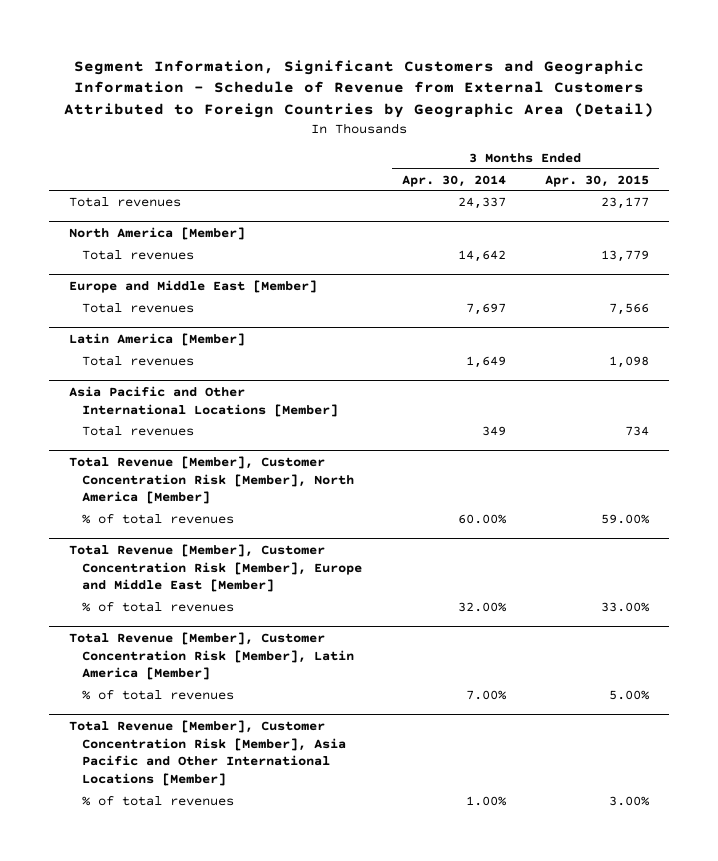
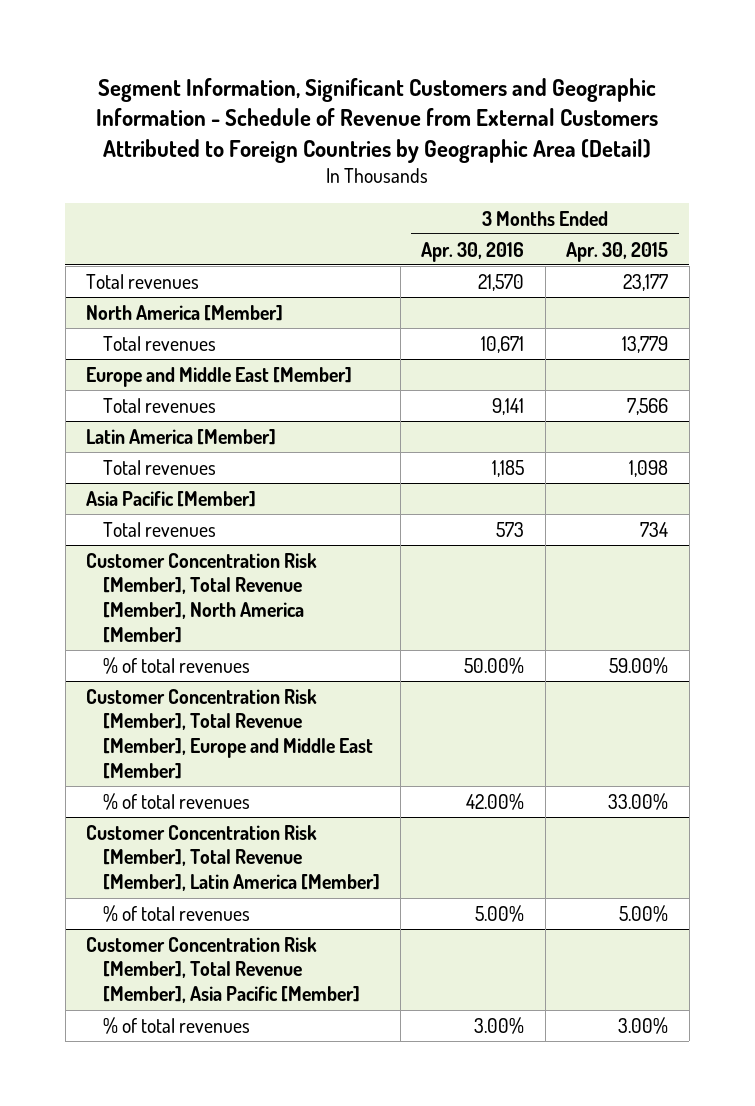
- | 3 Months Ended Apr. 30, 2014 | 3 Months Ended Apr. 30, 2015
+ | 3 Months Ended Apr. 30, 2016 | 3 Months Ended Apr. 30, 2015
- Asia Pacific and Other International Locations [Member]
+ Asia Pacific [Member]
- Total Revenue [Member], Customer Concentration Risk [Member], North America [Member]
+ Customer Concentration Risk [Member], Total Revenue [Member], North America [Member]
- Total Revenue [Member], Customer Concentration Risk [Member], Europe and Middle East [Member]
+ Customer Concentration Risk [Member], Total Revenue [Member], Europe and Middle East [Member]
- Total Revenue [Member], Customer Concentration Risk [Member], Latin America [Member]
+ Customer Concentration Risk [Member], Total Revenue [Member], Latin America [Member]
- Total Revenue [Member], Customer Concentration Risk [Member], Asia Pacific and Other International Locations [Member]
+ Customer Concentration Risk [Member], Total Revenue [Member], Asia Pacific [Member]

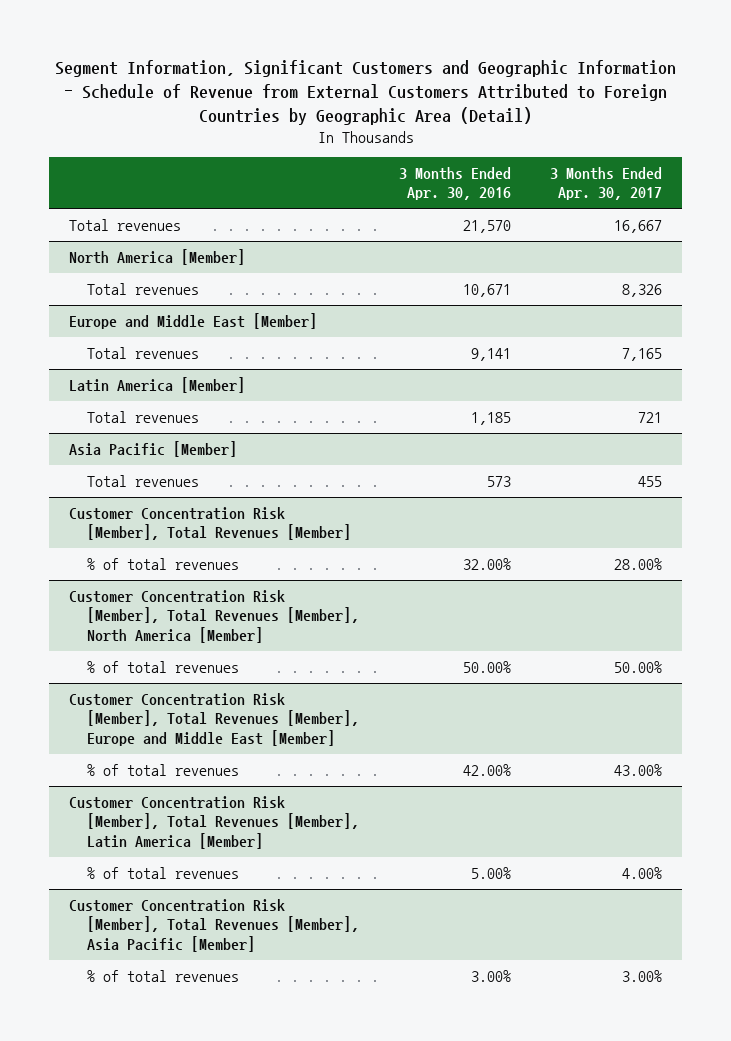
- | 3 Months Ended Apr. 30, 2016 | 3 Months Ended Apr. 30, 2015
+ | 3 Months Ended Apr. 30, 2016 | 3 Months Ended Apr. 30, 2017
- Customer Concentration Risk [Member], Total Revenue [Member], North America [Member]
+ Customer Concentration Risk [Member], Total Revenues [Member]
+ % of total revenues | 32.00% | 28.00%
+ Customer Concentration Risk [Member], Total Revenues [Member], North America [Member]
- Customer Concentration Risk [Member], Total Revenue [Member], Europe and Middle East [Member]
+ Customer Concentration Risk [Member], Total Revenues [Member], Europe and Middle East [Member]
- Customer Concentration Risk [Member], Total Revenue [Member], Latin America [Member]
+ Customer Concentration Risk [Member], Total Revenues [Member], Latin America [Member]
- Customer Concentration Risk [Member], Total Revenue [Member], Asia Pacific [Member]
+ Customer Concentration Risk [Member], Total Revenues [Member], Asia Pacific [Member]

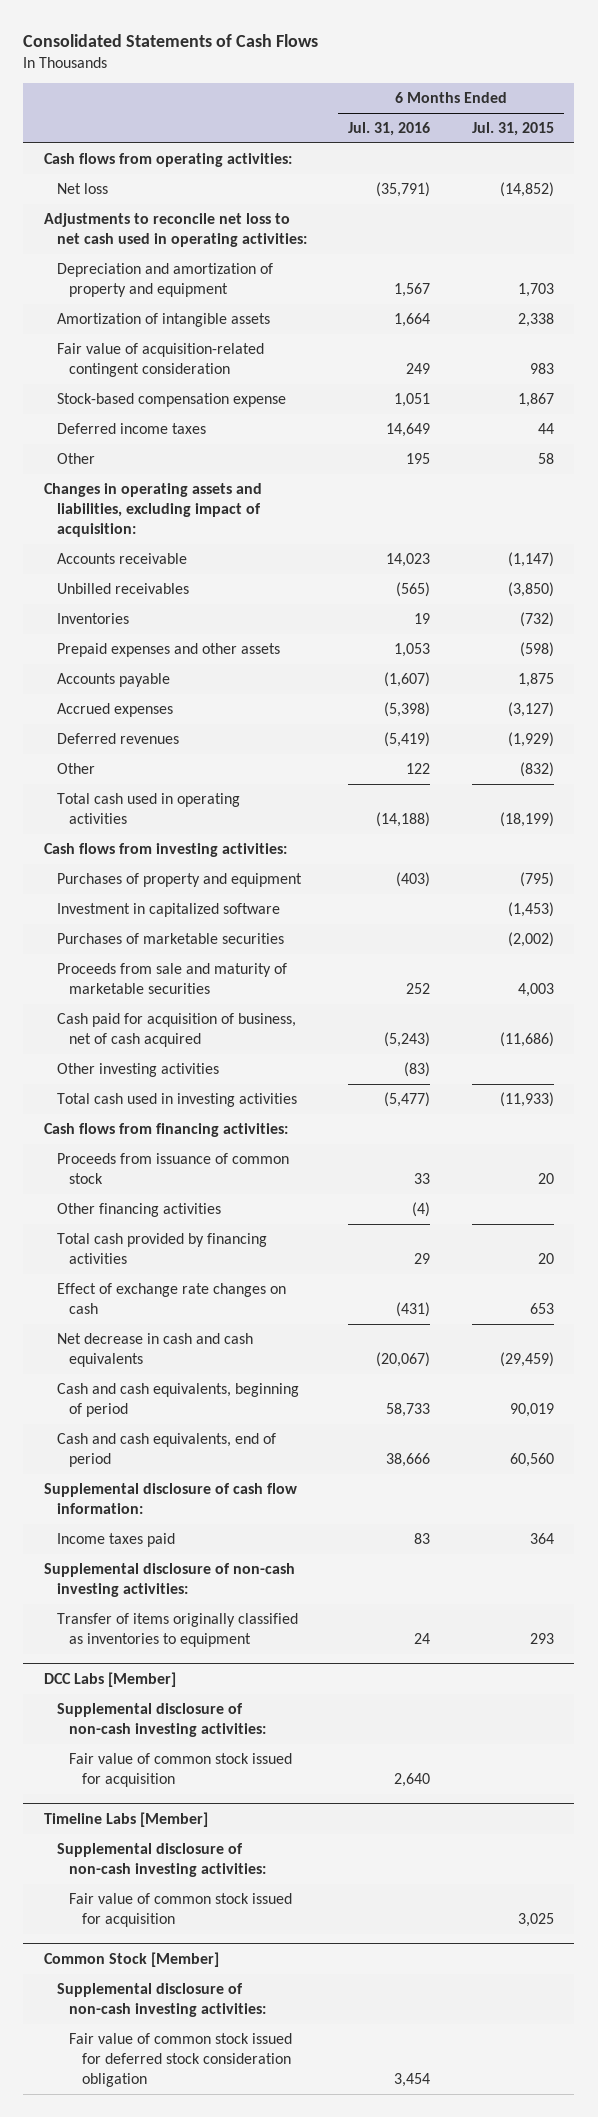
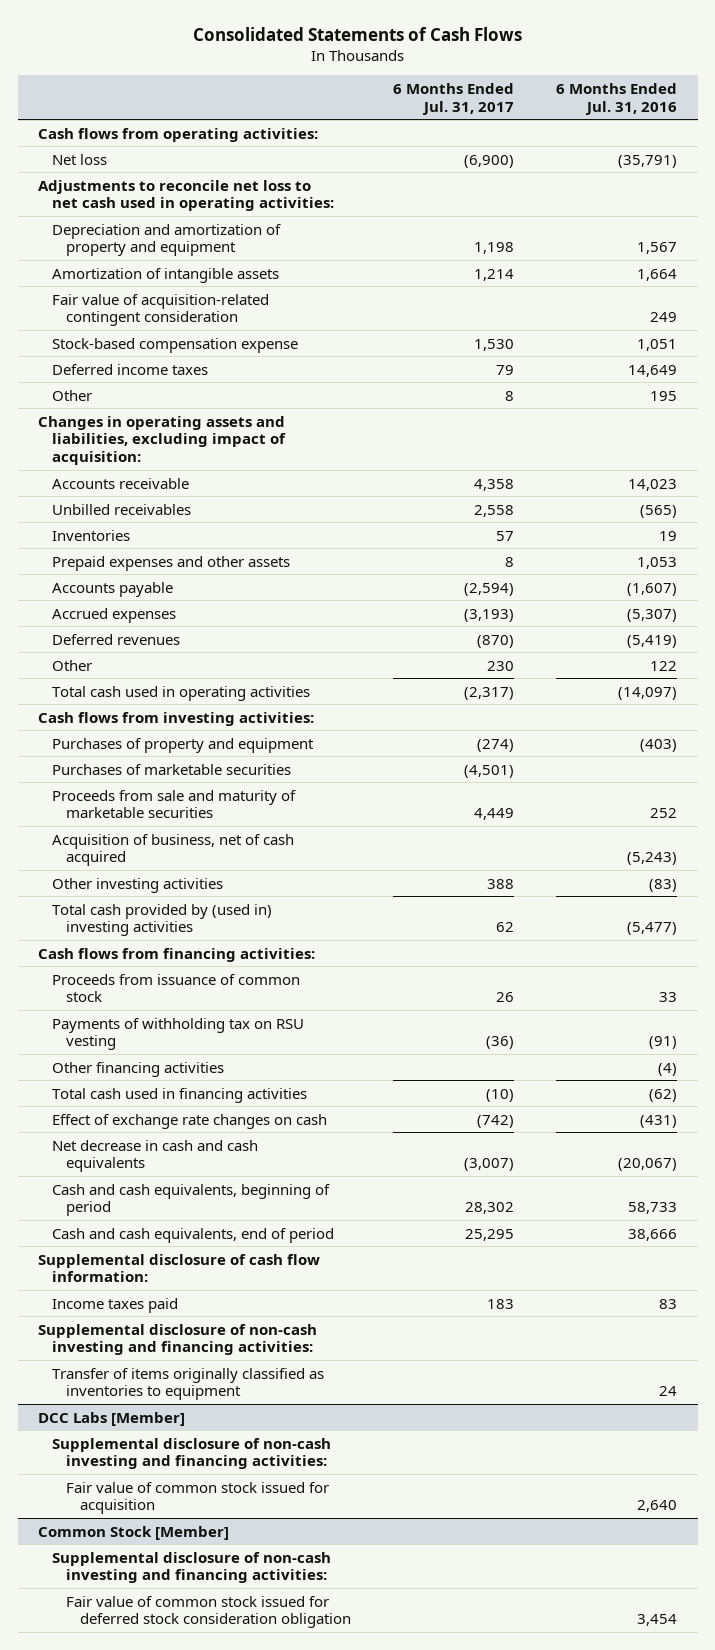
- | 6 Months Ended Jul. 31, 2016 | 6 Months Ended Jul. 31, 2015
+ | 6 Months Ended Jul. 31, 2017 | 6 Months Ended Jul. 31, 2016
- Accrued expenses | (5,398) | (3,127)
+ Accrued expenses | (3,193) | (5,307)
- Total cash used in operating activities | (14,188) | (18,199)
+ Total cash used in operating activities | (2,317) | (14,097)
- Investment in capitalized software | | (1,453)
- Cash paid for acquisition of business, net of cash acquired | (5,243) | (11,686)
+ Acquisition of business, net of cash acquired | | (5,243)
- Total cash used in investing activities | (5,477) | (11,933)
+ Total cash provided by (used in) investing activities | 62 | (5,477)
+ Payments of withholding tax on RSU vesting | (36) | (91)
- Total cash provided by financing activities | 29 | 20
+ Total cash used in financing activities | (10) | (62)
- Supplemental disclosure of non-cash investing activities:
+ Supplemental disclosure of non-cash investing and financing activities:
@ DCC Labs [Member]
- Supplemental disclosure of non-cash investing activities:
+ Supplemental disclosure of non-cash investing and financing activities:
- Timeline Labs [Member]
- Supplemental disclosure of non-cash investing activities:
- Fair value of common stock issued for acquisition | | 3,025
@ Common Stock [Member]
- Supplemental disclosure of non-cash investing activities:
+ Supplemental disclosure of non-cash investing and financing activities:

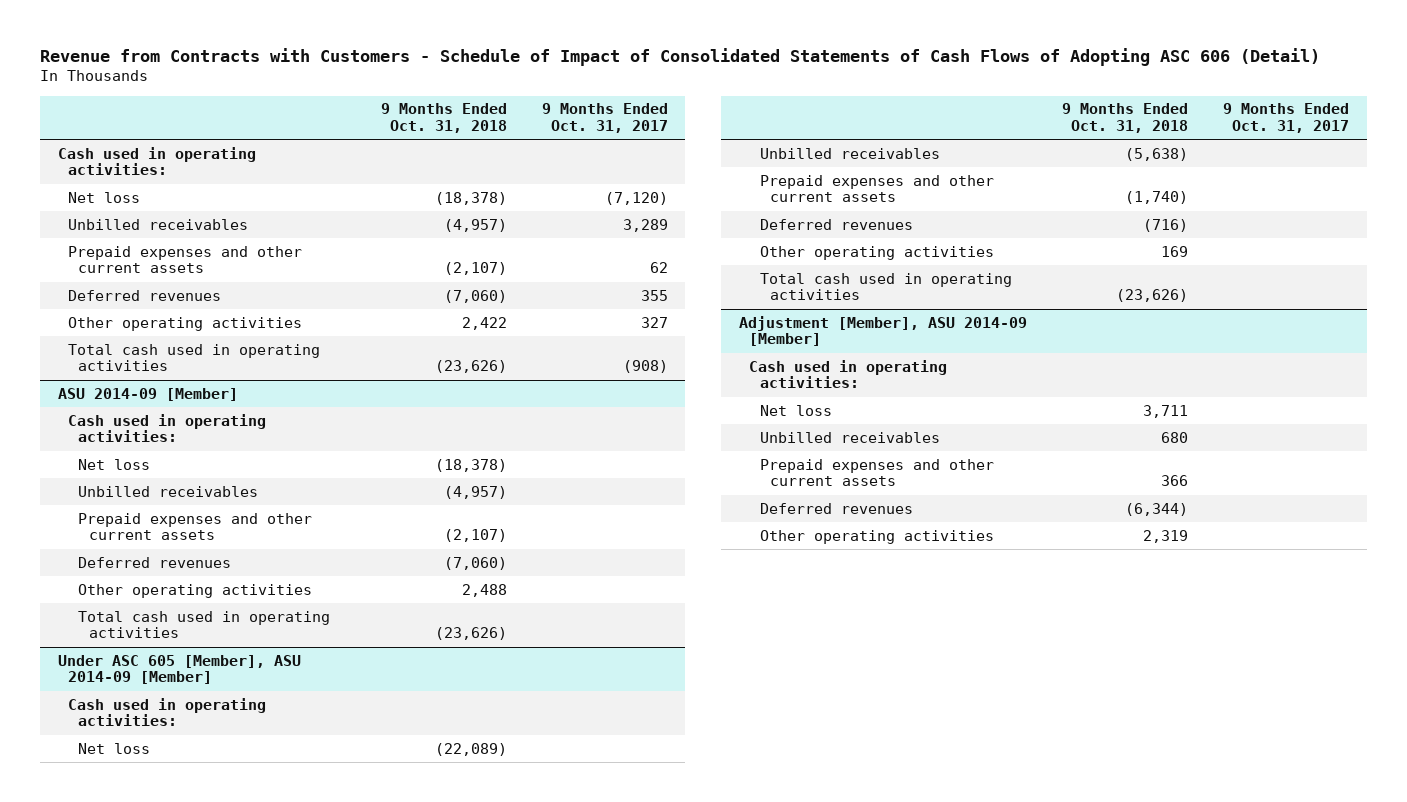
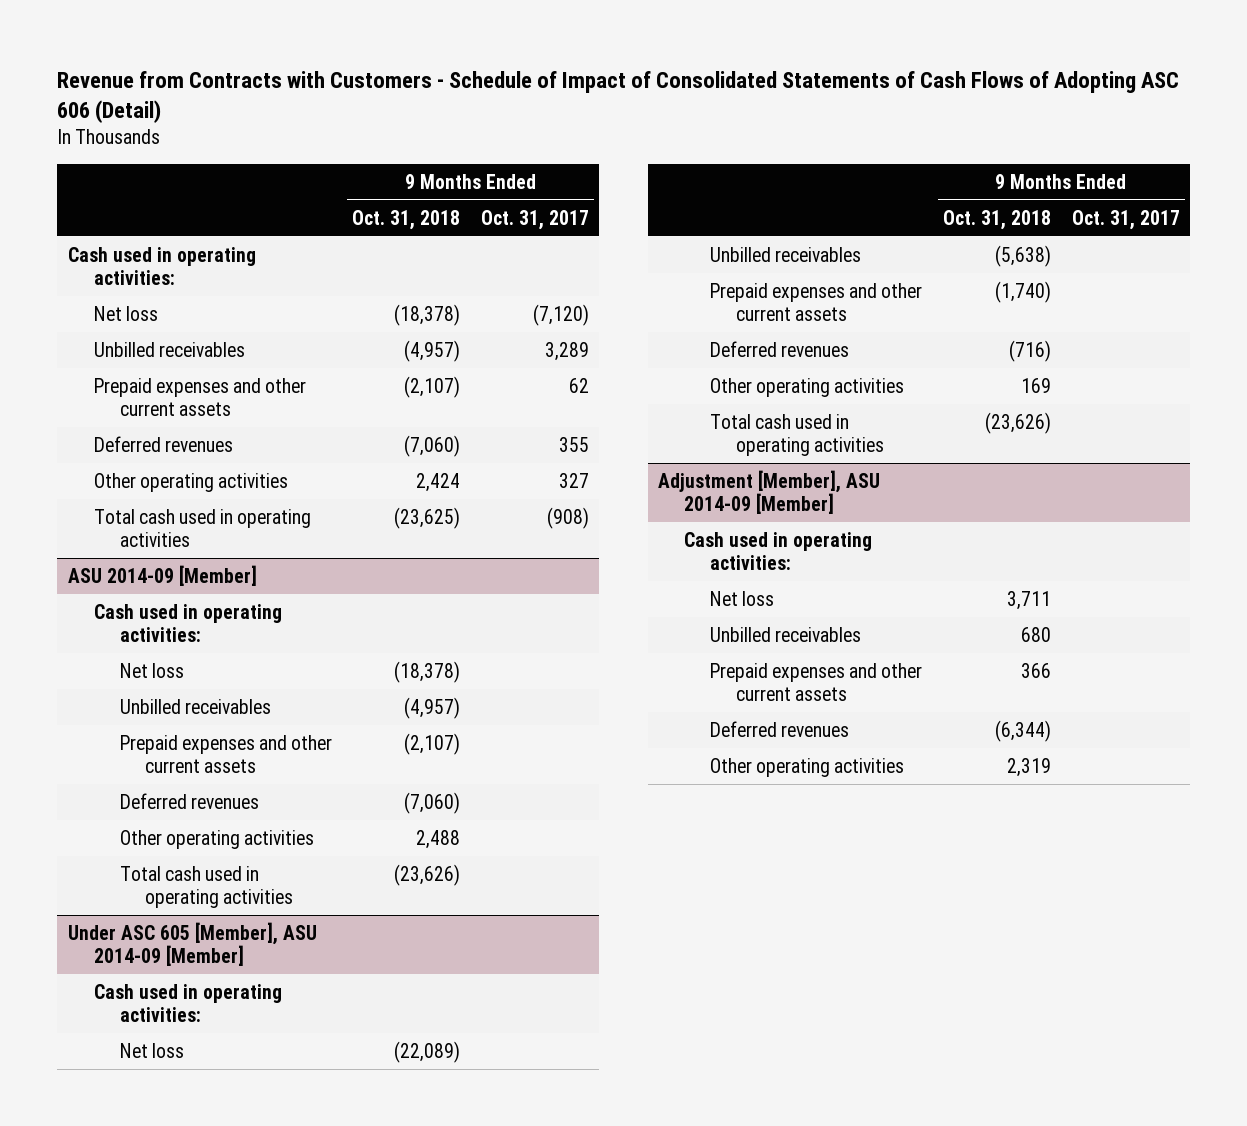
- Other operating activities | 2,422 | 327
- Total cash used in operating activities | (23,626) | (908)
+ Other operating activities | 2,424 | 327
+ Total cash used in operating activities | (23,625) | (908)

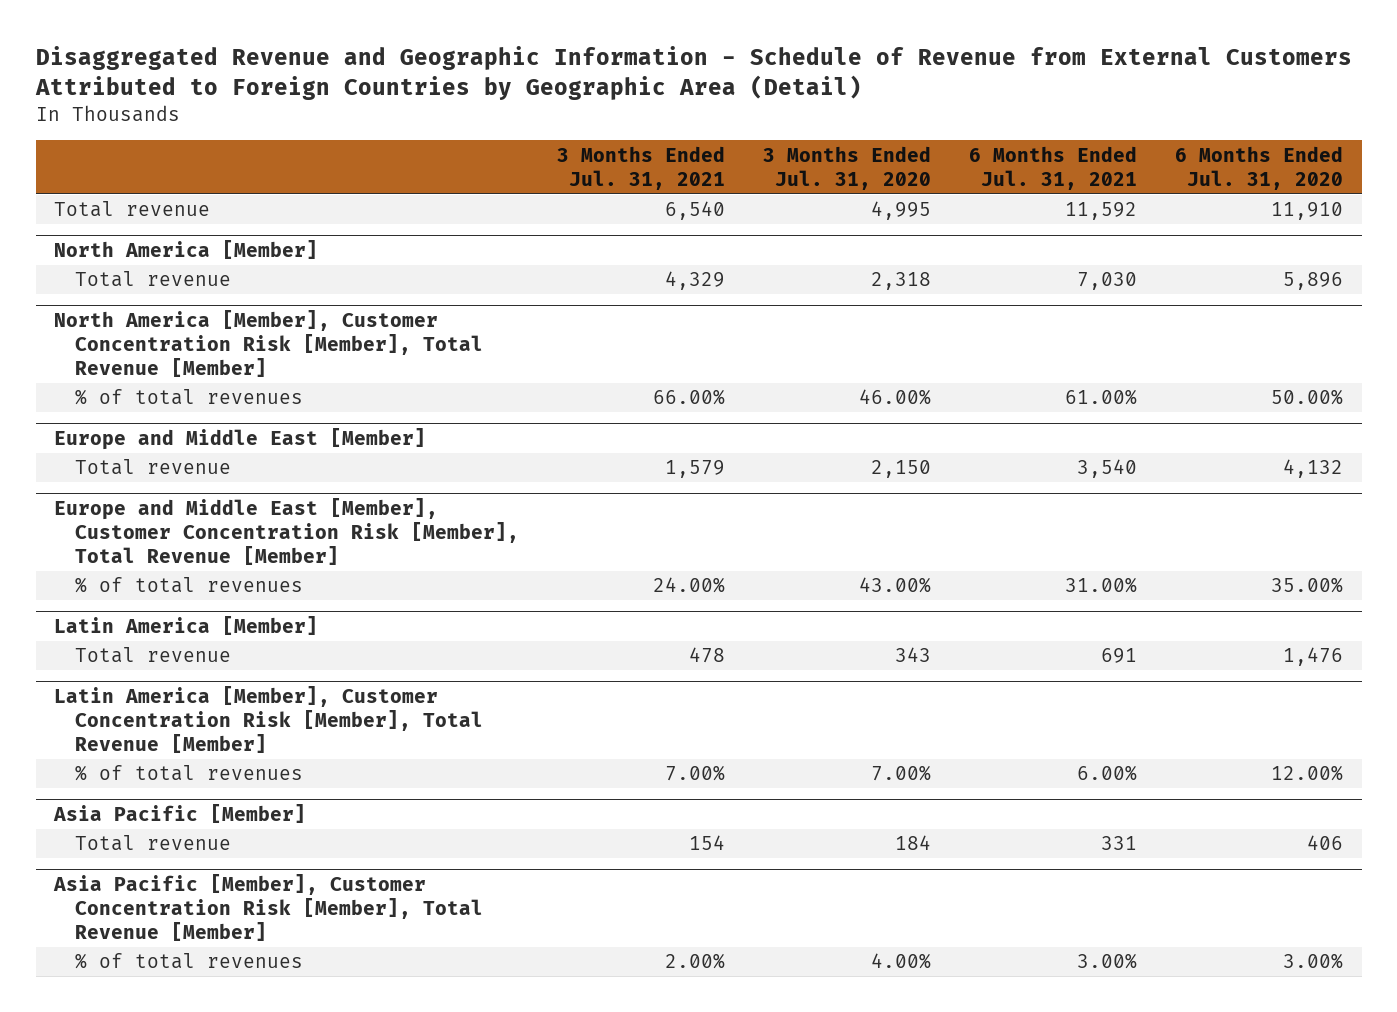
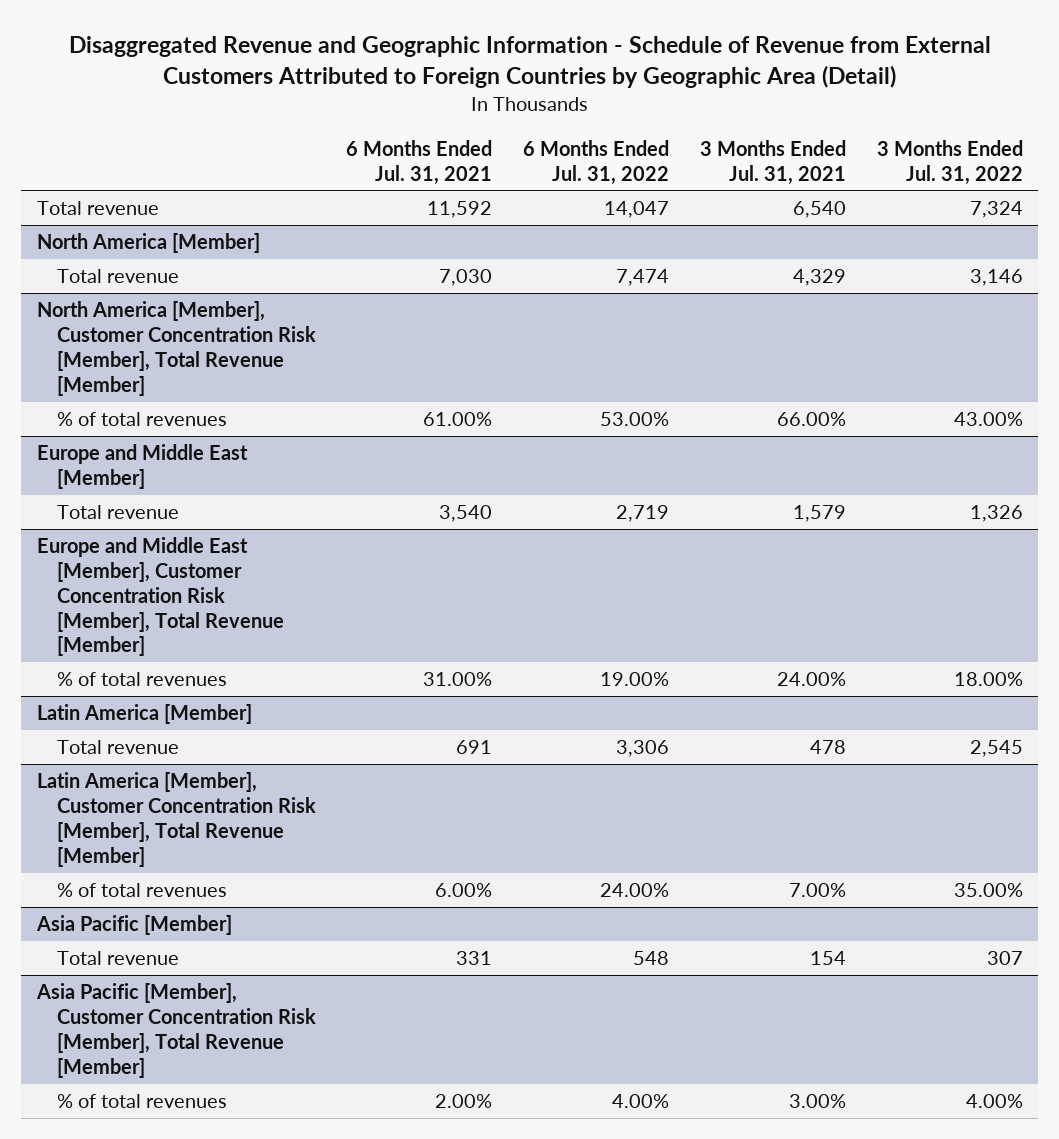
- | 3 Months Ended Jul. 31, 2021 | 3 Months Ended Jul. 31, 2020 | 6 Months Ended Jul. 31, 2021 | 6 Months Ended Jul. 31, 2020
+ | 6 Months Ended Jul. 31, 2021 | 6 Months Ended Jul. 31, 2022 | 3 Months Ended Jul. 31, 2021 | 3 Months Ended Jul. 31, 2022
@ Asia Pacific [Member], Customer Concentration Risk [Member], Total Revenue [Member]
- % of total revenues | 2.00% | 4.00% | 3.00% | 3.00%
+ % of total revenues | 2.00% | 4.00% | 3.00% | 4.00%

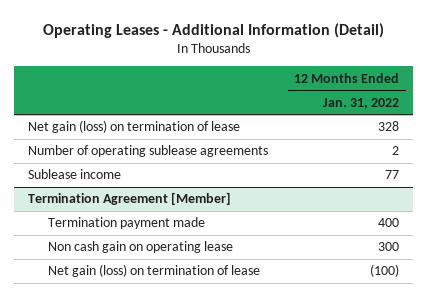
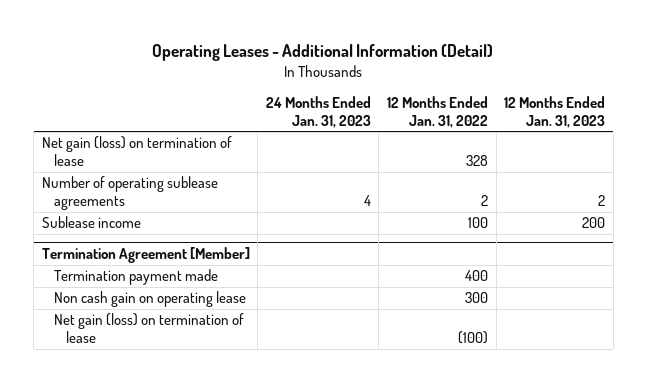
- | 12 Months Ended Jan. 31, 2022
+ | 24 Months Ended Jan. 31, 2023 | 12 Months Ended Jan. 31, 2022 | 12 Months Ended Jan. 31, 2023
- Sublease income | 77
+ Sublease income | | 100 | 200

